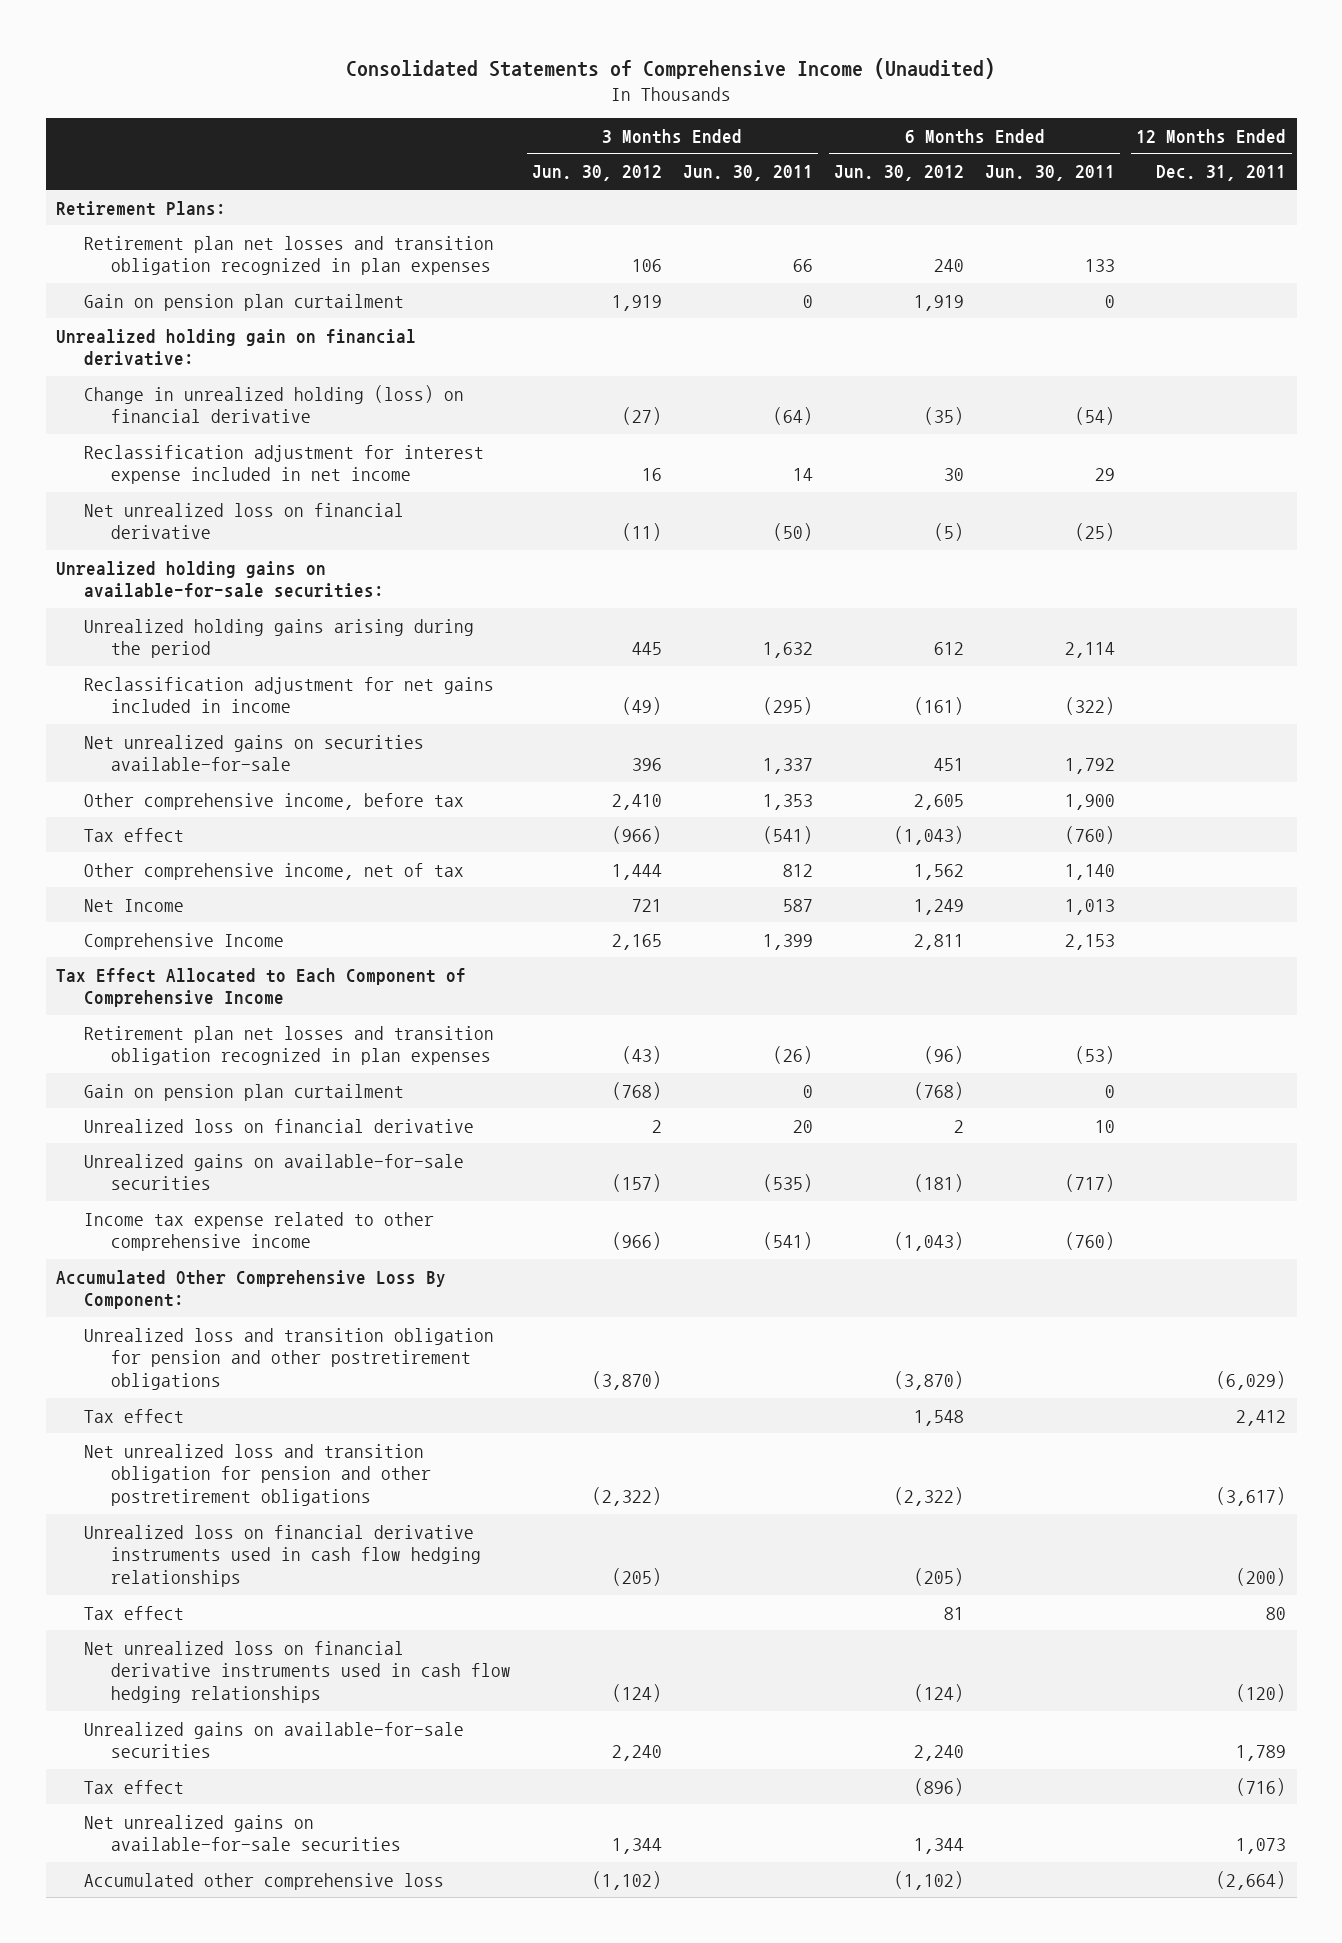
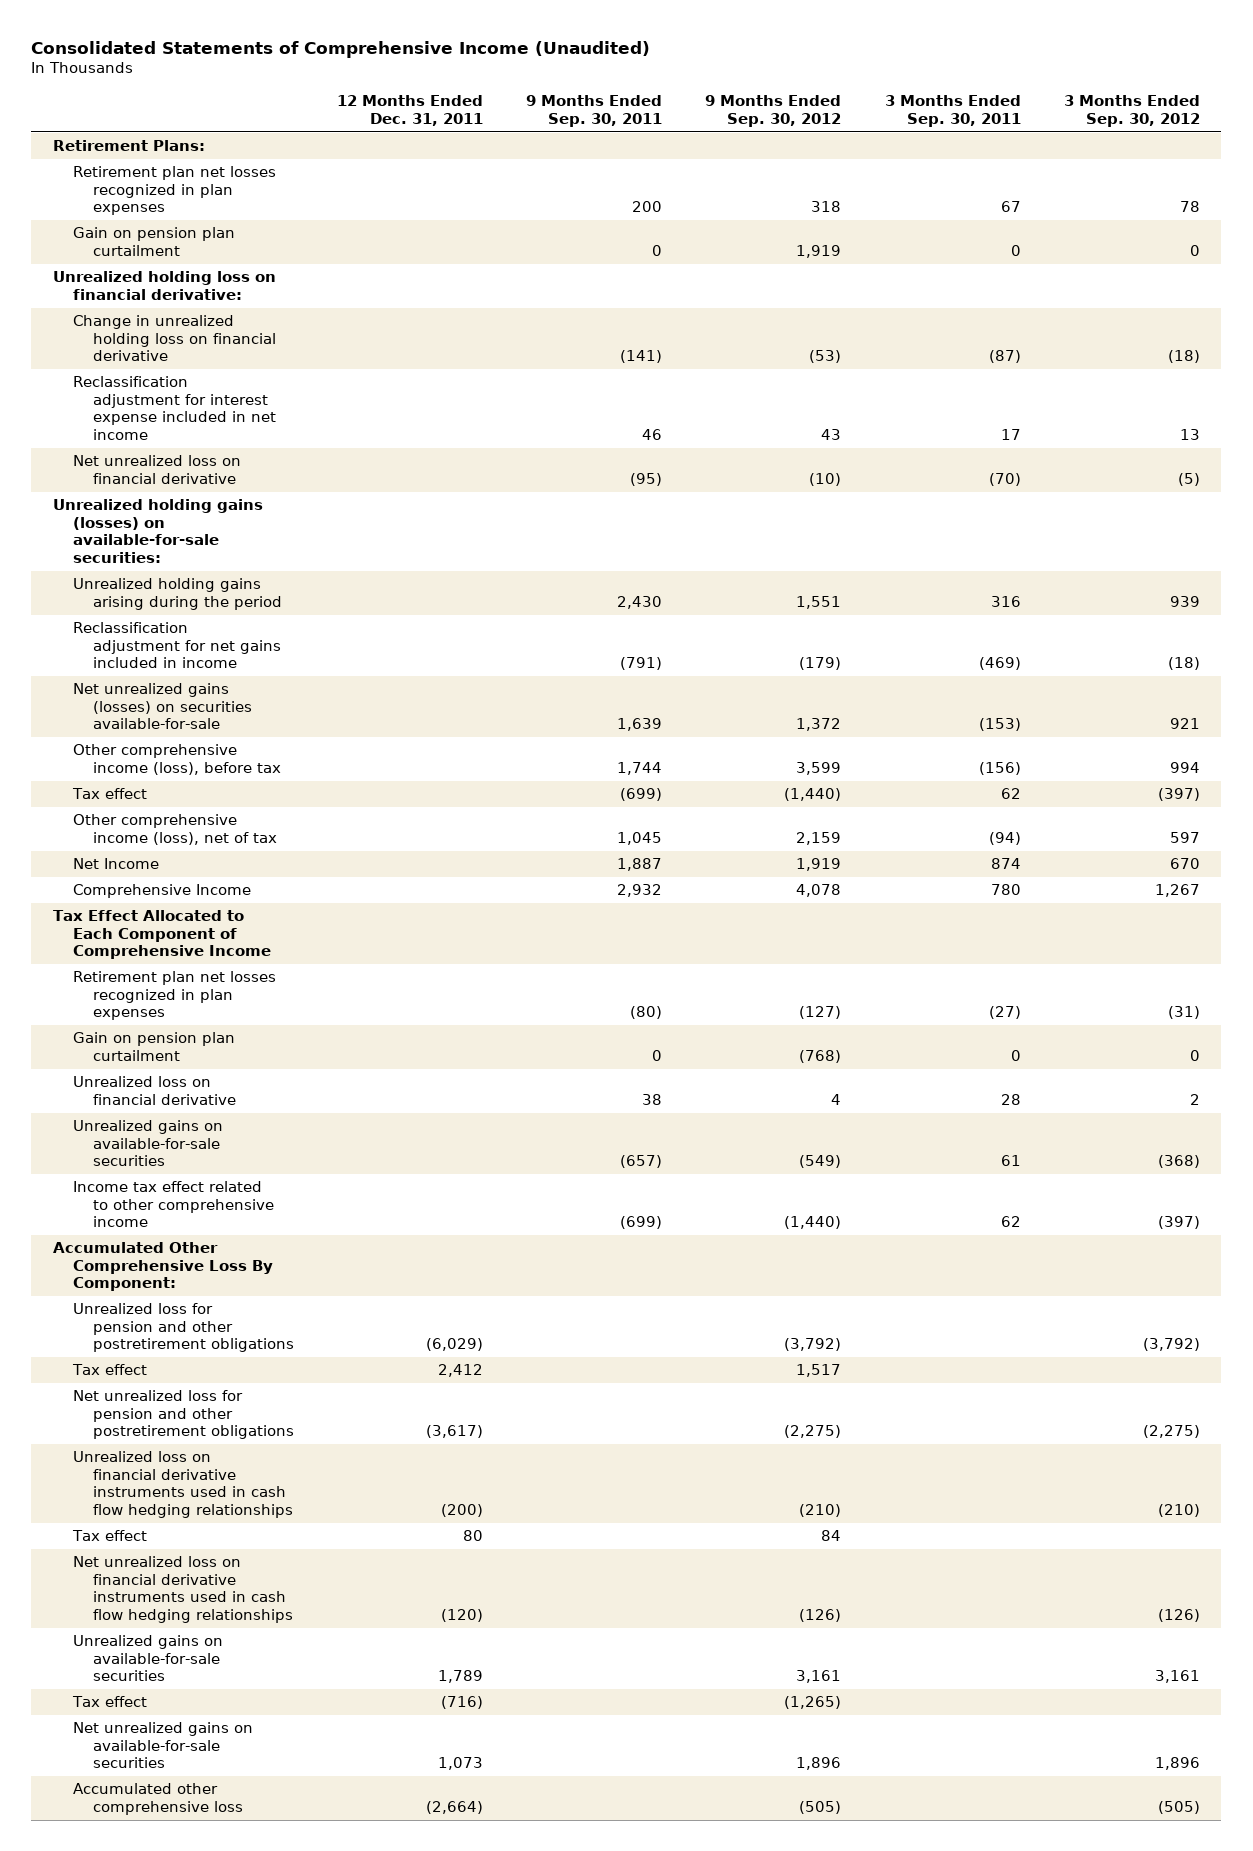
- | 3 Months Ended Jun. 30, 2012 | 3 Months Ended Jun. 30, 2011 | 6 Months Ended Jun. 30, 2012 | 6 Months Ended Jun. 30, 2011 | 12 Months Ended Dec. 31, 2011
+ | 12 Months Ended Dec. 31, 2011 | 9 Months Ended Sep. 30, 2011 | 9 Months Ended Sep. 30, 2012 | 3 Months Ended Sep. 30, 2011 | 3 Months Ended Sep. 30, 2012
- Retirement plan net losses and transition obligation recognized in plan expenses | 106 | 66 | 240 | 133 |
+ Retirement plan net losses recognized in plan expenses | | 200 | 318 | 67 | 78
- Unrealized holding gain on financial derivative:
- Change in unrealized holding (loss) on financial derivative | (27) | (64) | (35) | (54) |
+ Unrealized holding loss on financial derivative:
+ Change in unrealized holding loss on financial derivative | | (141) | (53) | (87) | (18)
- Unrealized holding gains on available-for-sale securities:
+ Unrealized holding gains (losses) on available-for-sale securities:
- Net unrealized gains on securities available-for-sale | 396 | 1,337 | 451 | 1,792 |
- Other comprehensive income, before tax | 2,410 | 1,353 | 2,605 | 1,900 |
+ Net unrealized gains (losses) on securities available-for-sale | | 1,639 | 1,372 | (153) | 921
+ Other comprehensive income (loss), before tax | | 1,744 | 3,599 | (156) | 994
- Other comprehensive income, net of tax | 1,444 | 812 | 1,562 | 1,140 |
+ Other comprehensive income (loss), net of tax | | 1,045 | 2,159 | (94) | 597
- Retirement plan net losses and transition obligation recognized in plan expenses | (43) | (26) | (96) | (53) |
+ Retirement plan net losses recognized in plan expenses | | (80) | (127) | (27) | (31)
- Income tax expense related to other comprehensive income | (966) | (541) | (1,043) | (760) |
+ Income tax effect related to other comprehensive income | | (699) | (1,440) | 62 | (397)
- Unrealized loss and transition obligation for pension and other postretirement obligations | (3,870) | | (3,870) | | (6,029)
+ Unrealized loss for pension and other postretirement obligations | (6,029) | | (3,792) | | (3,792)
- Net unrealized loss and transition obligation for pension and other postretirement obligations | (2,322) | | (2,322) | | (3,617)
+ Net unrealized loss for pension and other postretirement obligations | (3,617) | | (2,275) | | (2,275)

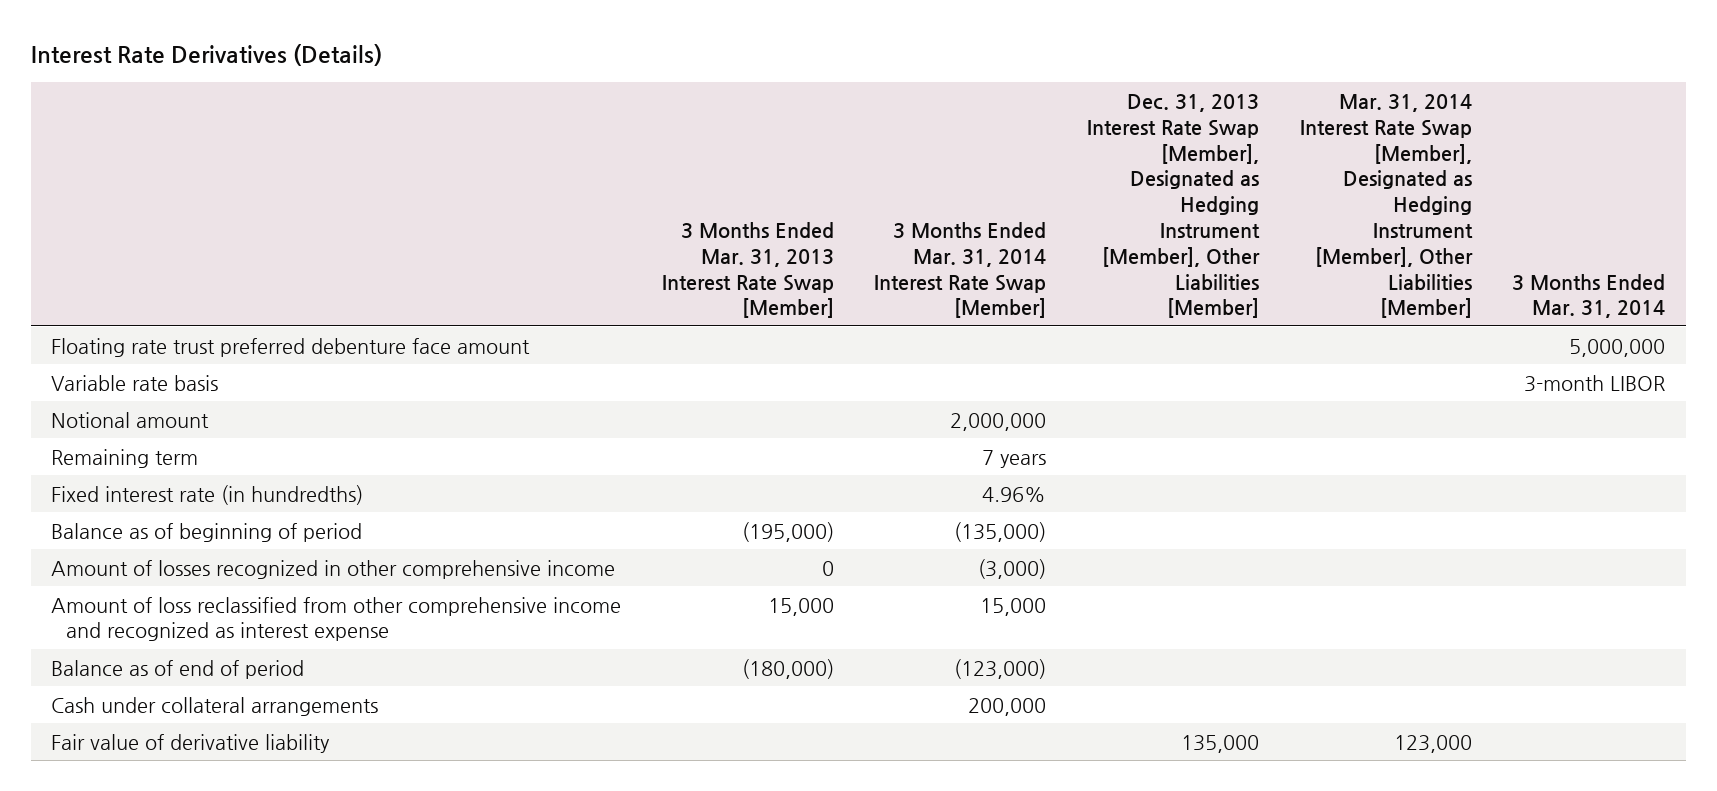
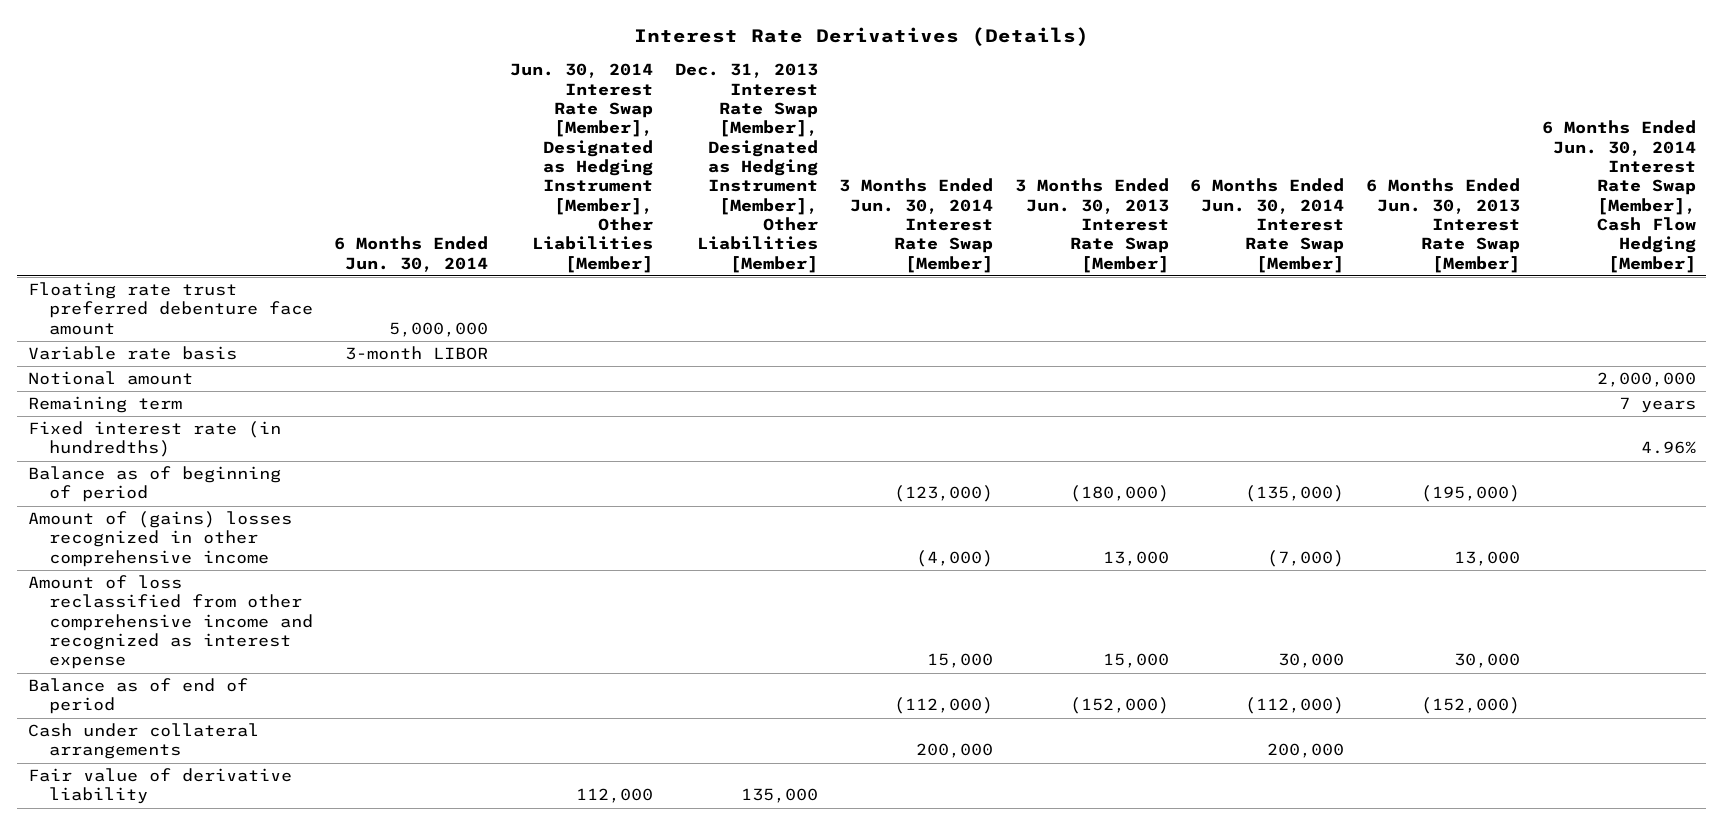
- | 3 Months Ended Mar. 31, 2013 Interest Rate Swap [Member] | 3 Months Ended Mar. 31, 2014 Interest Rate Swap [Member] | Dec. 31, 2013 Interest Rate Swap [Member], Designated as Hedging Instrument [Member], Other Liabilities [Member] | Mar. 31, 2014 Interest Rate Swap [Member], Designated as Hedging Instrument [Member], Other Liabilities [Member] | 3 Months Ended Mar. 31, 2014
+ | 6 Months Ended Jun. 30, 2014 | Jun. 30, 2014 Interest Rate Swap [Member], Designated as Hedging Instrument [Member], Other Liabilities [Member] | Dec. 31, 2013 Interest Rate Swap [Member], Designated as Hedging Instrument [Member], Other Liabilities [Member] | 3 Months Ended Jun. 30, 2014 Interest Rate Swap [Member] | 3 Months Ended Jun. 30, 2013 Interest Rate Swap [Member] | 6 Months Ended Jun. 30, 2014 Interest Rate Swap [Member] | 6 Months Ended Jun. 30, 2013 Interest Rate Swap [Member] | 6 Months Ended Jun. 30, 2014 Interest Rate Swap [Member], Cash Flow Hedging [Member]
- Amount of losses recognized in other comprehensive income | 0 | (3,000) | | |
+ Amount of (gains) losses recognized in other comprehensive income | | | | (4,000) | 13,000 | (7,000) | 13,000 |

